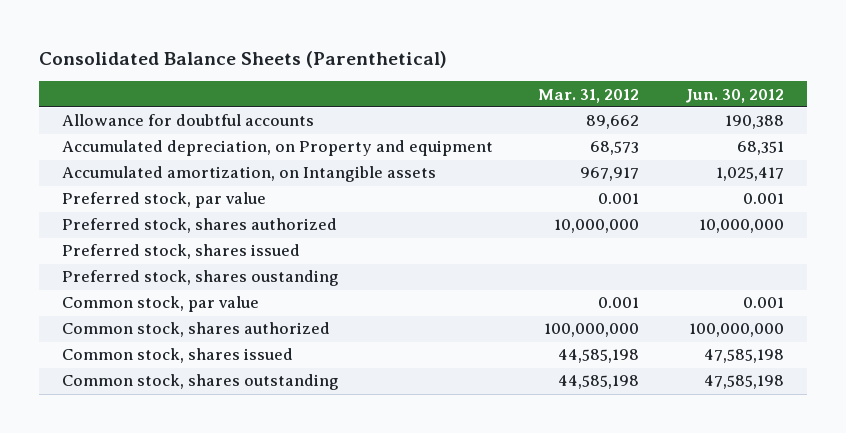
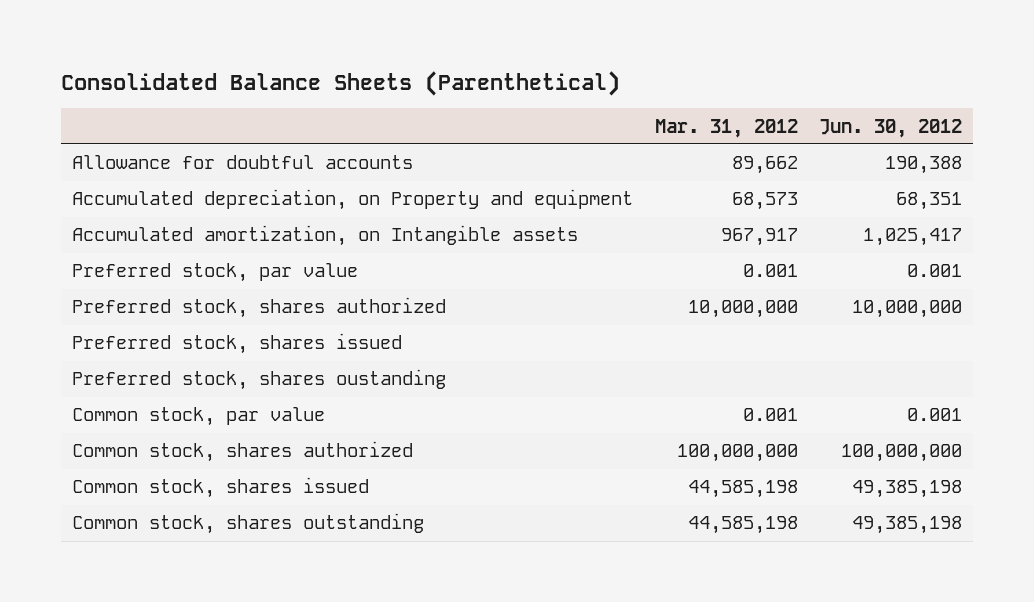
- Common stock, shares issued | 44,585,198 | 47,585,198
- Common stock, shares outstanding | 44,585,198 | 47,585,198
+ Common stock, shares issued | 44,585,198 | 49,385,198
+ Common stock, shares outstanding | 44,585,198 | 49,385,198

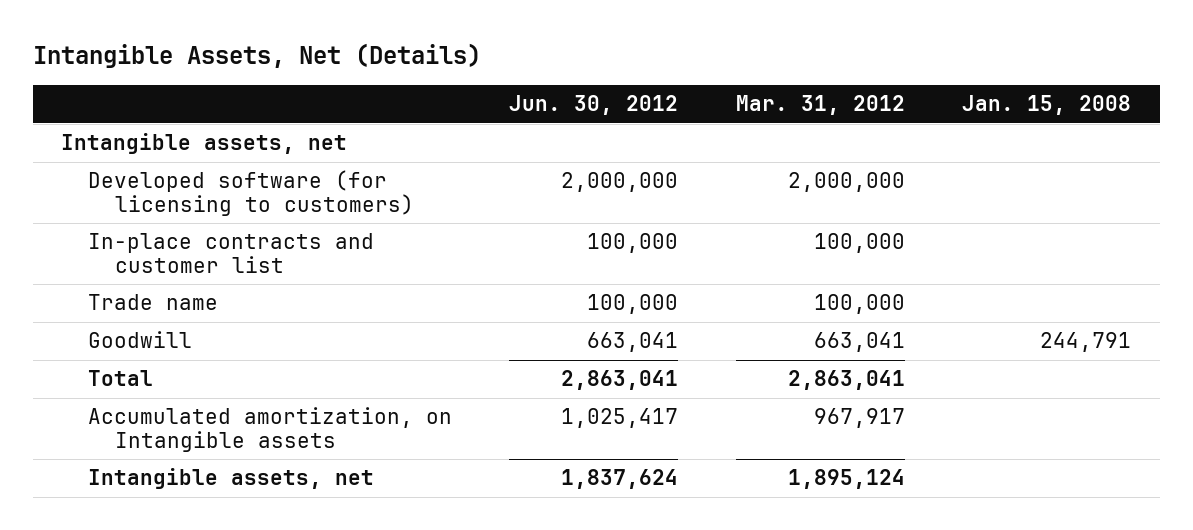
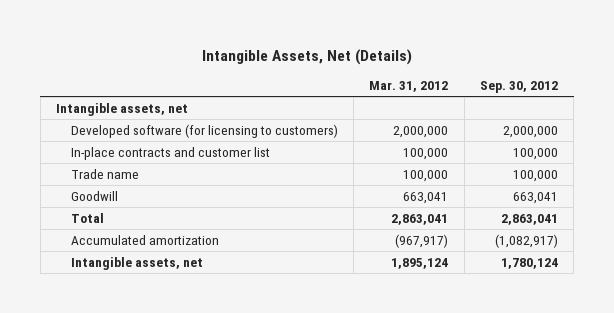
- | Jun. 30, 2012 | Mar. 31, 2012 | Jan. 15, 2008
+ | Mar. 31, 2012 | Sep. 30, 2012
- Accumulated amortization, on Intangible assets | 1,025,417 | 967,917 |
+ Accumulated amortization | (967,917) | (1,082,917)

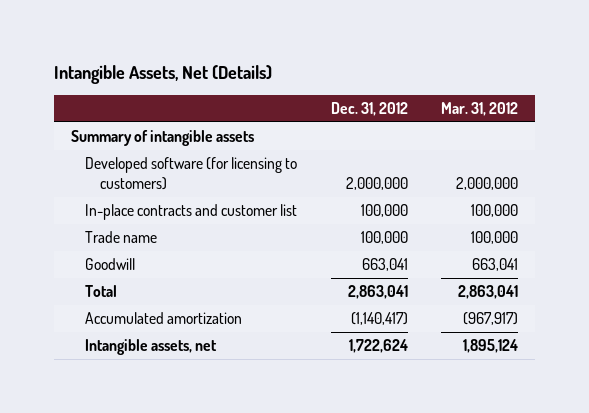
- | Mar. 31, 2012 | Sep. 30, 2012
+ | Dec. 31, 2012 | Mar. 31, 2012
- Intangible assets, net
+ Summary of intangible assets

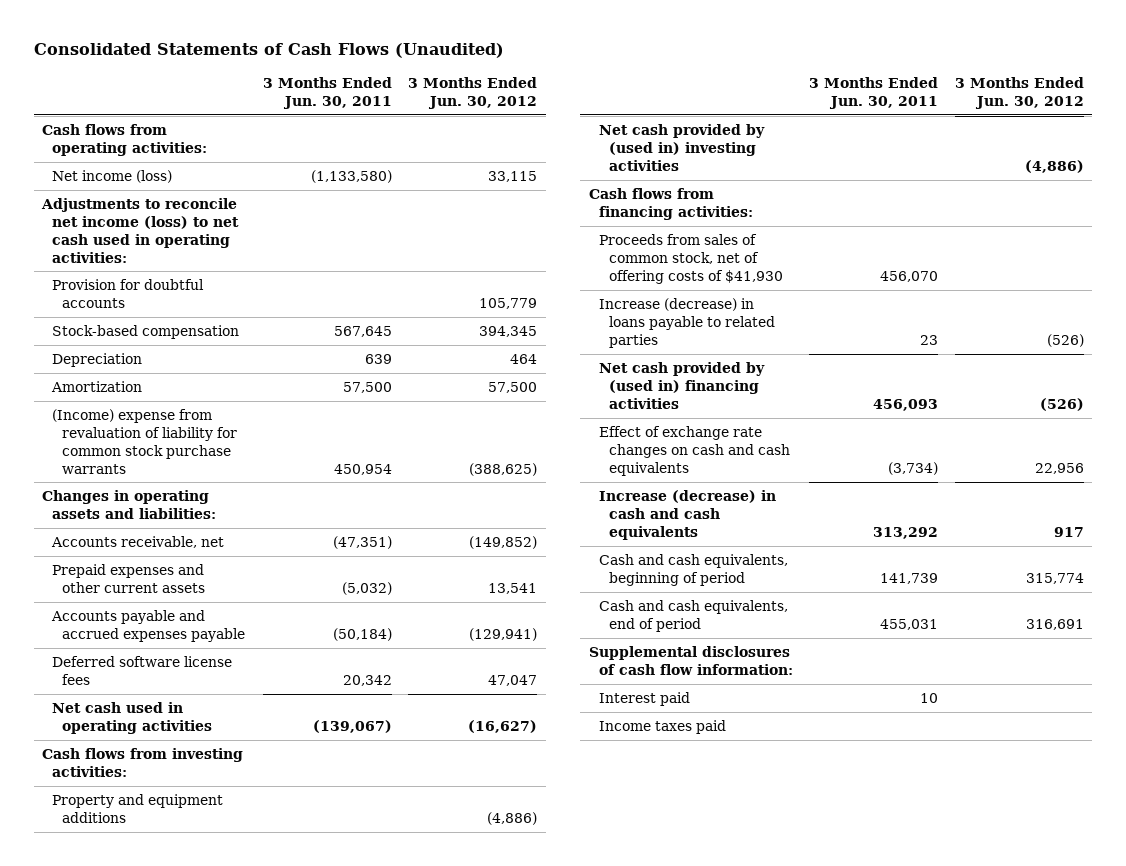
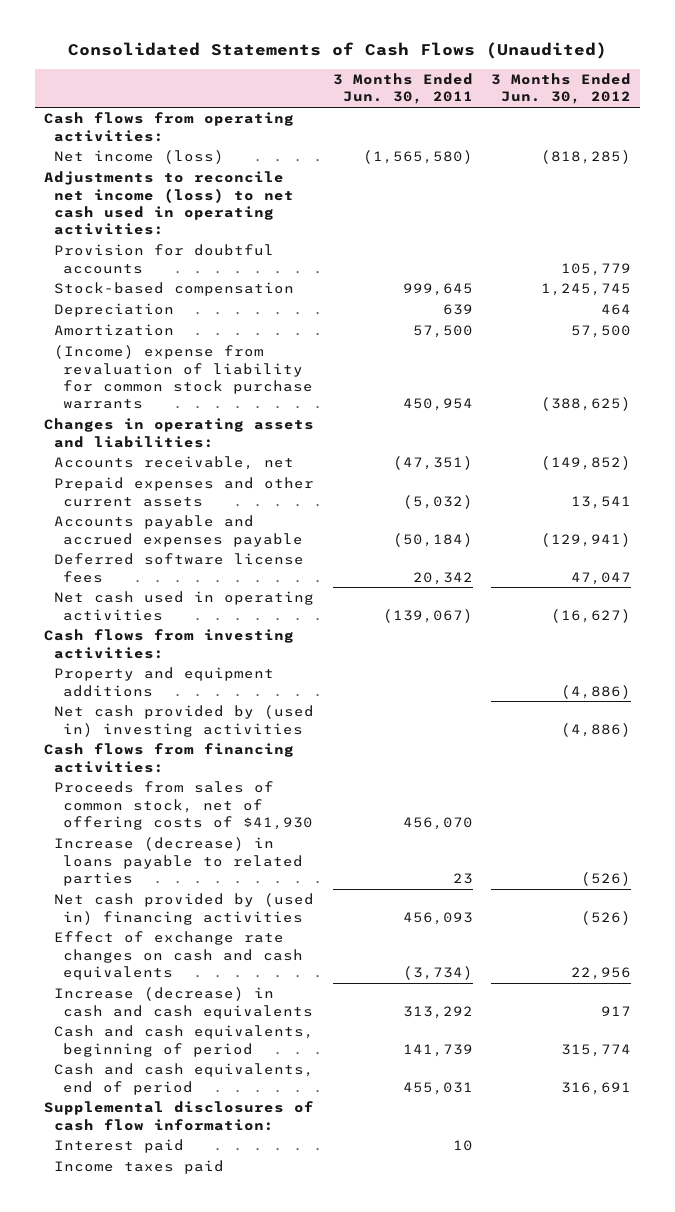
- Net income (loss) | (1,133,580) | 33,115
+ Net income (loss) | (1,565,580) | (818,285)
- Stock-based compensation | 567,645 | 394,345
+ Stock-based compensation | 999,645 | 1,245,745

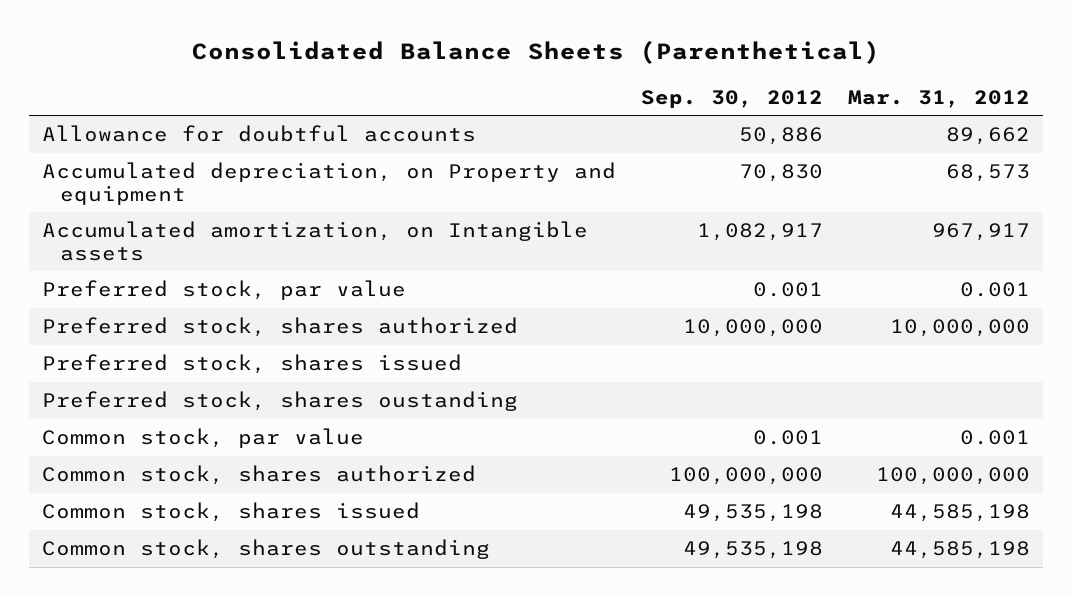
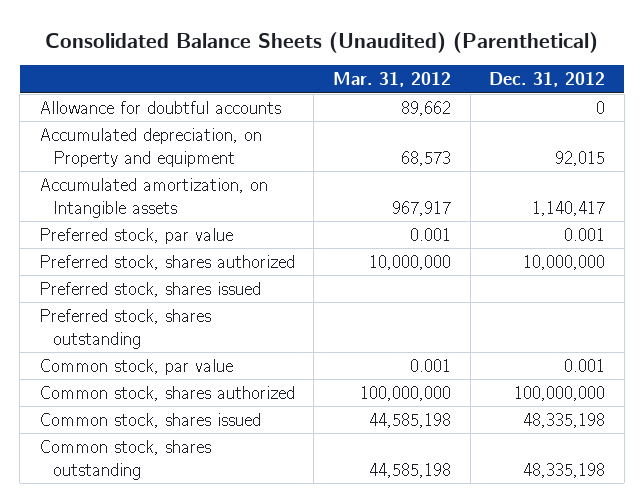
- Consolidated Balance Sheets (Parenthetical)
+ Consolidated Balance Sheets (Unaudited) (Parenthetical)
- | Sep. 30, 2012 | Mar. 31, 2012
+ | Mar. 31, 2012 | Dec. 31, 2012
- Preferred stock, shares oustanding
+ Preferred stock, shares outstanding

